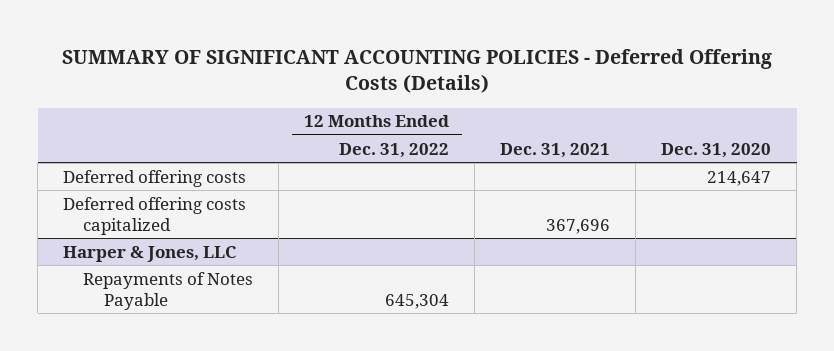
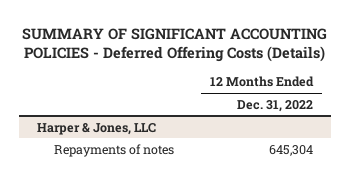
- | 12 Months Ended Dec. 31, 2022 | Dec. 31, 2021 | Dec. 31, 2020
+ | 12 Months Ended Dec. 31, 2022
- Deferred offering costs | | | 214,647
- Deferred offering costs capitalized | | 367,696 |
@ Harper & Jones, LLC
- Repayments of Notes Payable | 645,304 | |
+ Repayments of notes | 645,304

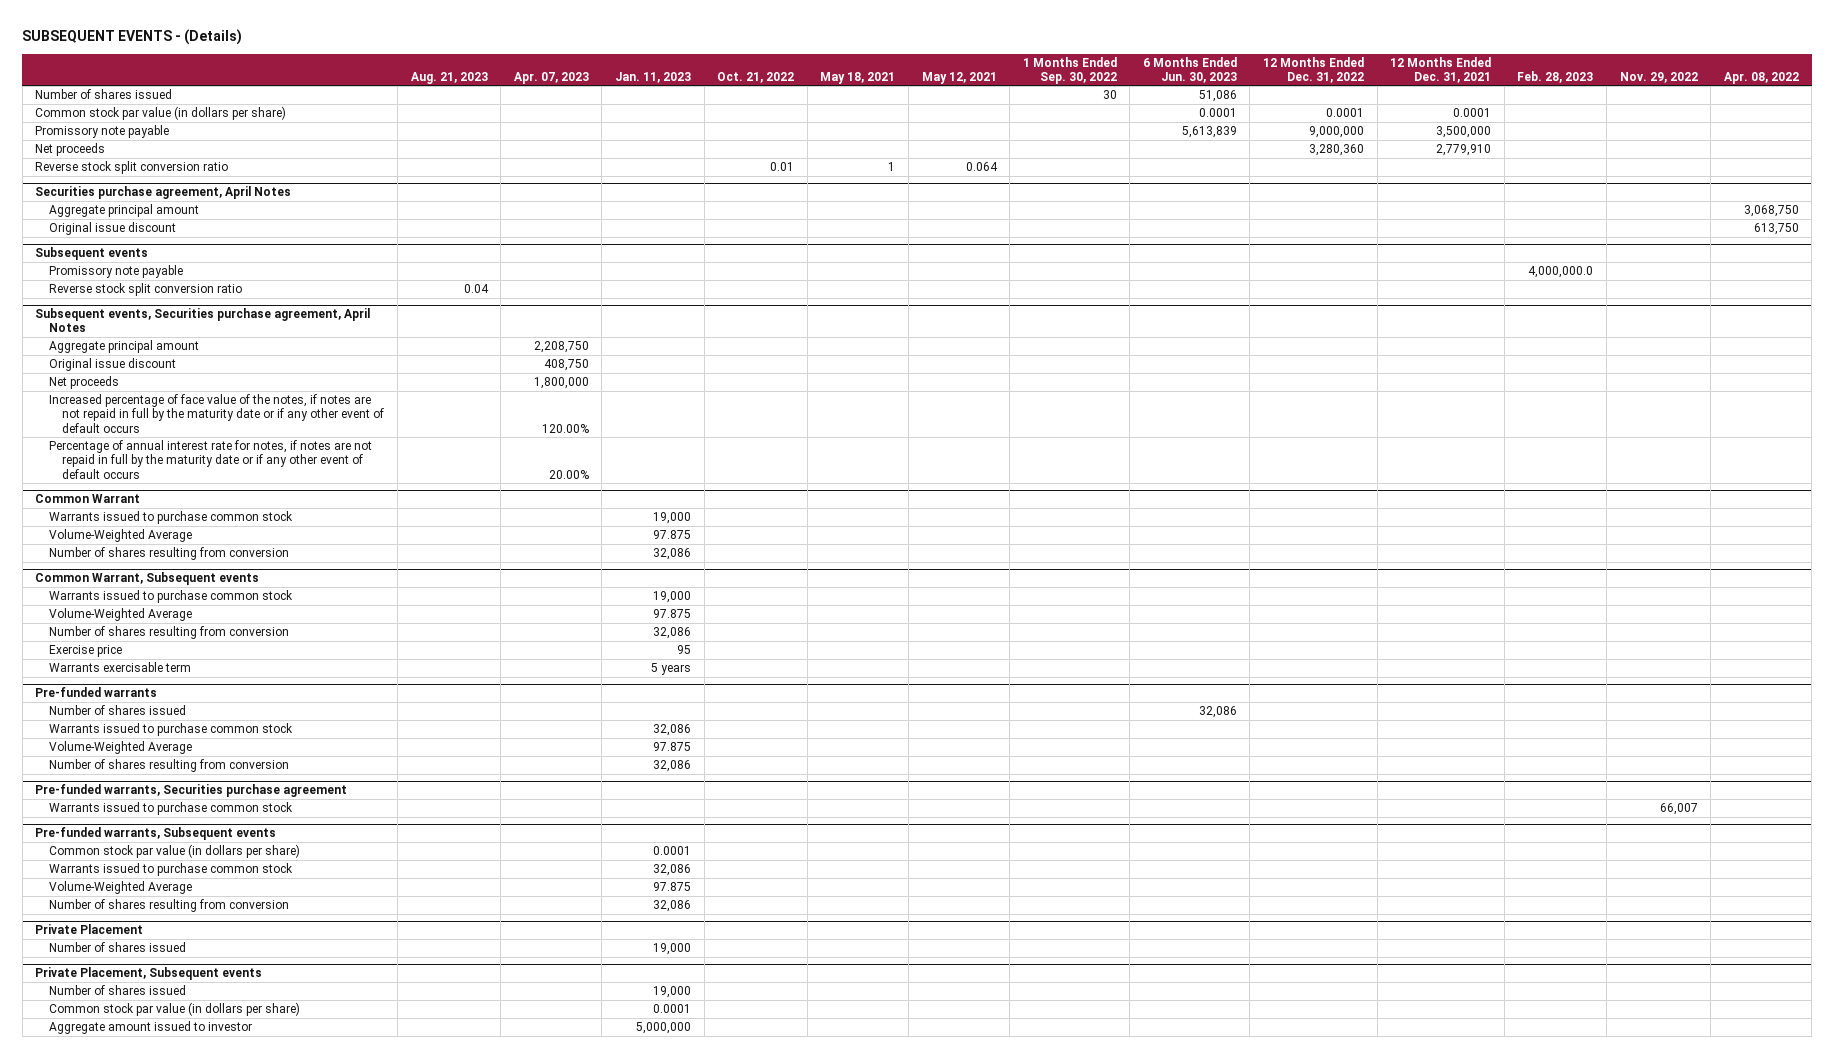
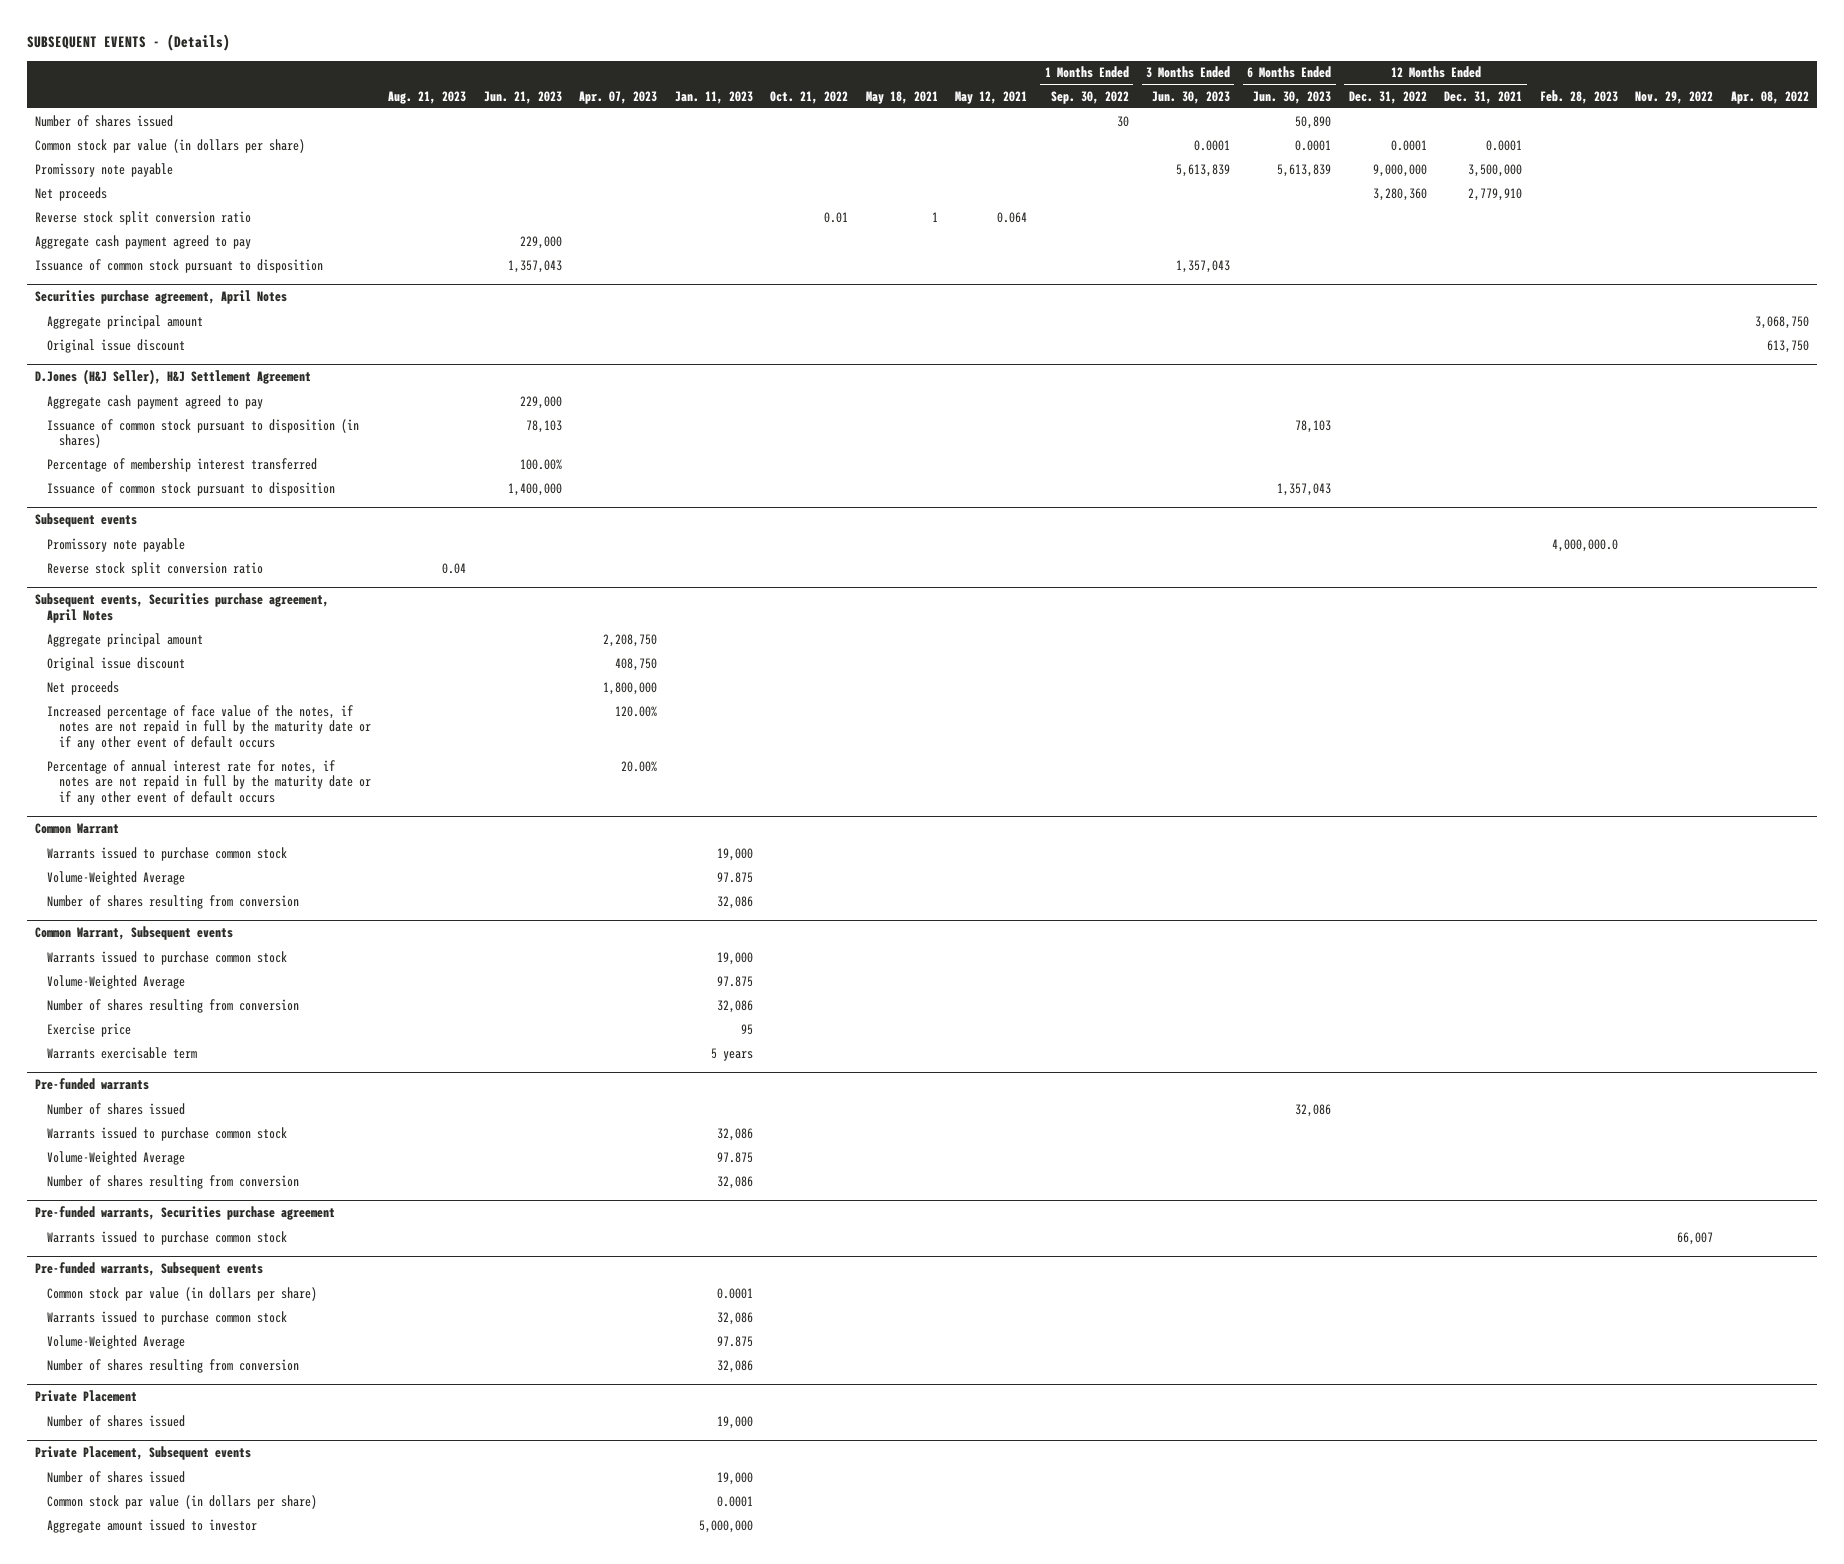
- | Aug. 21, 2023 | Apr. 07, 2023 | Jan. 11, 2023 | Oct. 21, 2022 | May 18, 2021 | May 12, 2021 | 1 Months Ended Sep. 30, 2022 | 6 Months Ended Jun. 30, 2023 | 12 Months Ended Dec. 31, 2022 | 12 Months Ended Dec. 31, 2021 | Feb. 28, 2023 | Nov. 29, 2022 | Apr. 08, 2022
+ | Aug. 21, 2023 | Jun. 21, 2023 | Apr. 07, 2023 | Jan. 11, 2023 | Oct. 21, 2022 | May 18, 2021 | May 12, 2021 | 1 Months Ended Sep. 30, 2022 | 3 Months Ended Jun. 30, 2023 | 6 Months Ended Jun. 30, 2023 | 12 Months Ended Dec. 31, 2022 | 12 Months Ended Dec. 31, 2021 | Feb. 28, 2023 | Nov. 29, 2022 | Apr. 08, 2022
- Number of shares issued | | | | | | | 30 | 51,086 | | | | |
+ Number of shares issued | | | | | | | | 30 | | 50,890 | | | | |
+ Aggregate cash payment agreed to pay | | 229,000 | | | | | | | | | | | | |
+ Issuance of common stock pursuant to disposition | | 1,357,043 | | | | | | | 1,357,043 | | | | | |
+ D.Jones (H&J Seller), H&J Settlement Agreement
+ Aggregate cash payment agreed to pay | | 229,000 | | | | | | | | | | | | |
+ Issuance of common stock pursuant to disposition (in shares) | | 78,103 | | | | | | | | 78,103 | | | | |
+ Percentage of membership interest transferred | | 100.00% | | | | | | | | | | | | |
+ Issuance of common stock pursuant to disposition | | 1,400,000 | | | | | | | | 1,357,043 | | | | |

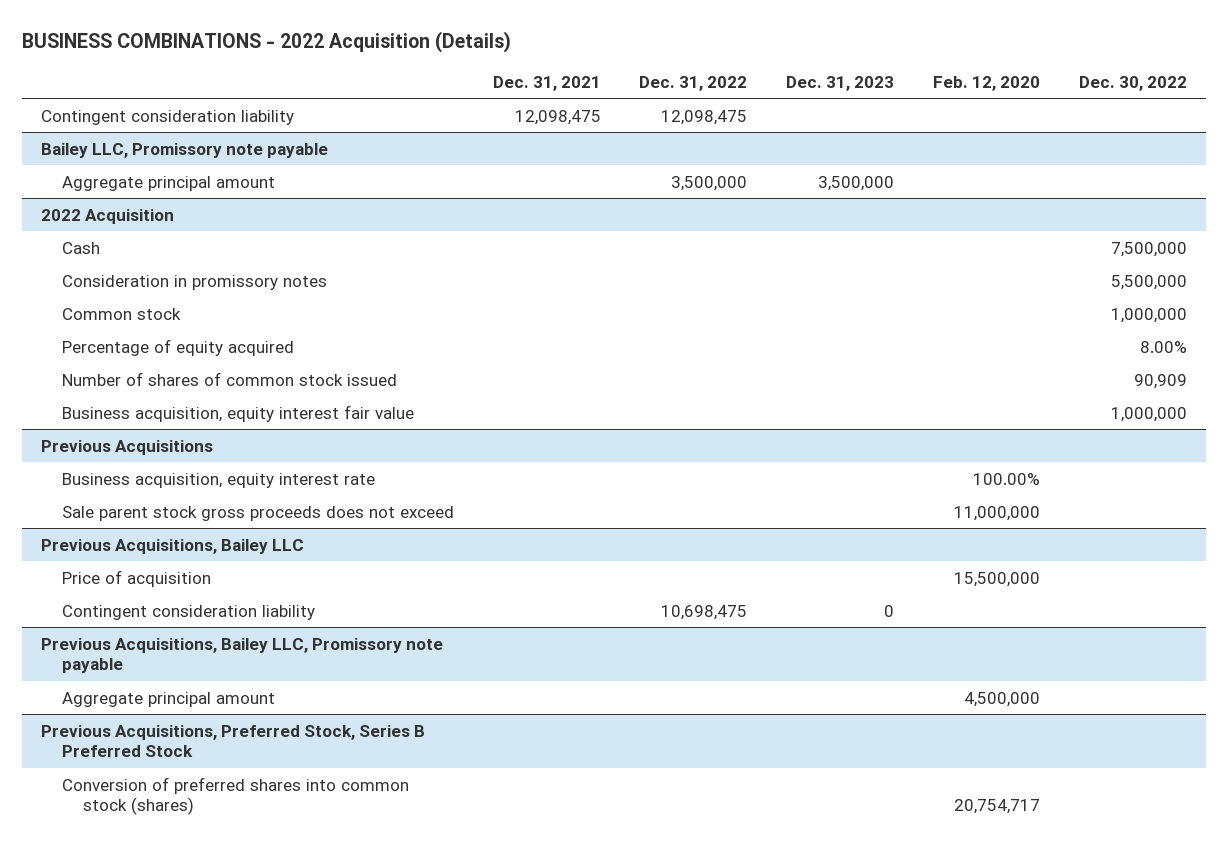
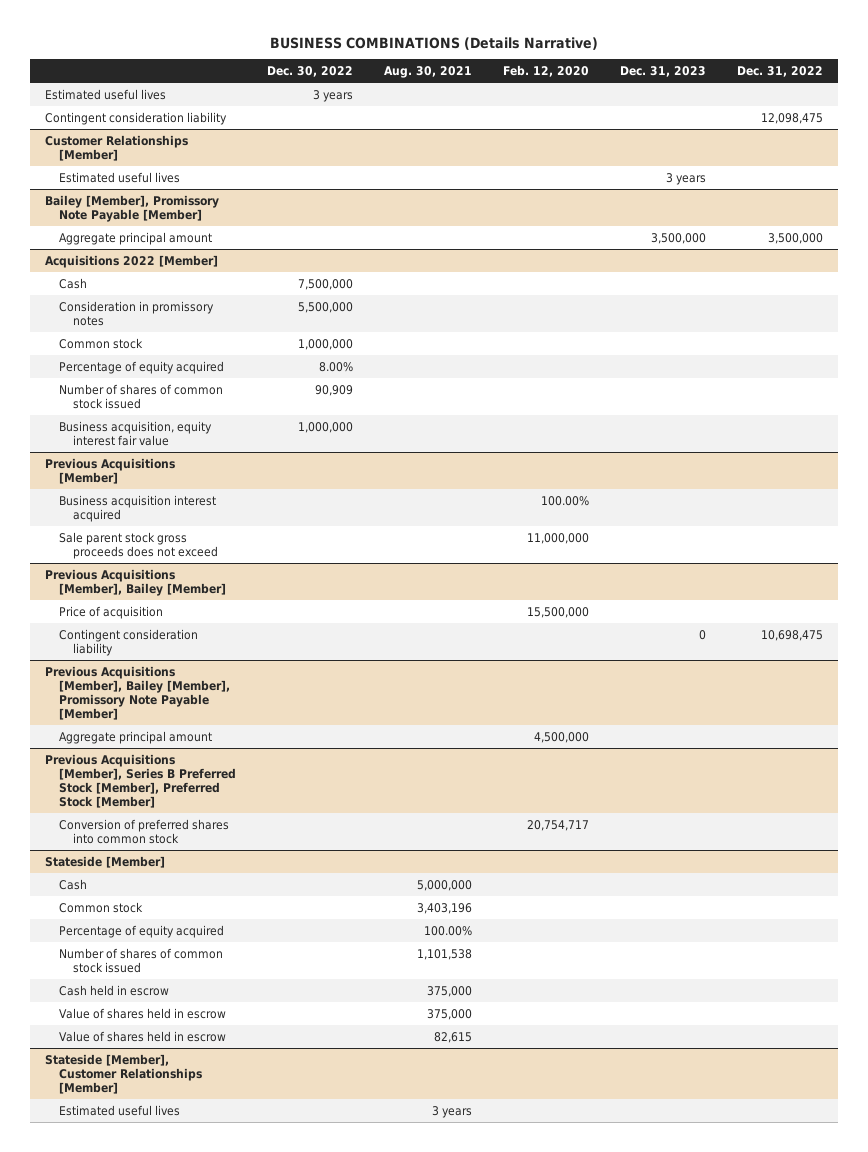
- BUSINESS COMBINATIONS - 2022 Acquisition (Details)
+ BUSINESS COMBINATIONS (Details Narrative)
- | Dec. 31, 2021 | Dec. 31, 2022 | Dec. 31, 2023 | Feb. 12, 2020 | Dec. 30, 2022
+ | Dec. 30, 2022 | Aug. 30, 2021 | Feb. 12, 2020 | Dec. 31, 2023 | Dec. 31, 2022
+ Estimated useful lives | 3 years | | | |
- Bailey LLC, Promissory note payable
+ Customer Relationships [Member]
+ Estimated useful lives | | | | 3 years |
+ Bailey [Member], Promissory Note Payable [Member]
- 2022 Acquisition
+ Acquisitions 2022 [Member]
- Previous Acquisitions
- Business acquisition, equity interest rate | | | | 100.00% |
+ Previous Acquisitions [Member]
+ Business acquisition interest acquired | | | 100.00% | |
- Previous Acquisitions, Bailey LLC
+ Previous Acquisitions [Member], Bailey [Member]
- Previous Acquisitions, Bailey LLC, Promissory note payable
+ Previous Acquisitions [Member], Bailey [Member], Promissory Note Payable [Member]
- Previous Acquisitions, Preferred Stock, Series B Preferred Stock
- Conversion of preferred shares into common stock (shares) | | | | 20,754,717 |
+ Previous Acquisitions [Member], Series B Preferred Stock [Member], Preferred Stock [Member]
+ Conversion of preferred shares into common stock | | | 20,754,717 | |
+ Stateside [Member]
+ Cash | | 5,000,000 | | |
+ Common stock | | 3,403,196 | | |
+ Percentage of equity acquired | | 100.00% | | |
+ Number of shares of common stock issued | | 1,101,538 | | |
+ Cash held in escrow | | 375,000 | | |
+ Value of shares held in escrow | | 375,000 | | |
+ Value of shares held in escrow | | 82,615 | | |
+ Stateside [Member], Customer Relationships [Member]
+ Estimated useful lives | | 3 years | | |

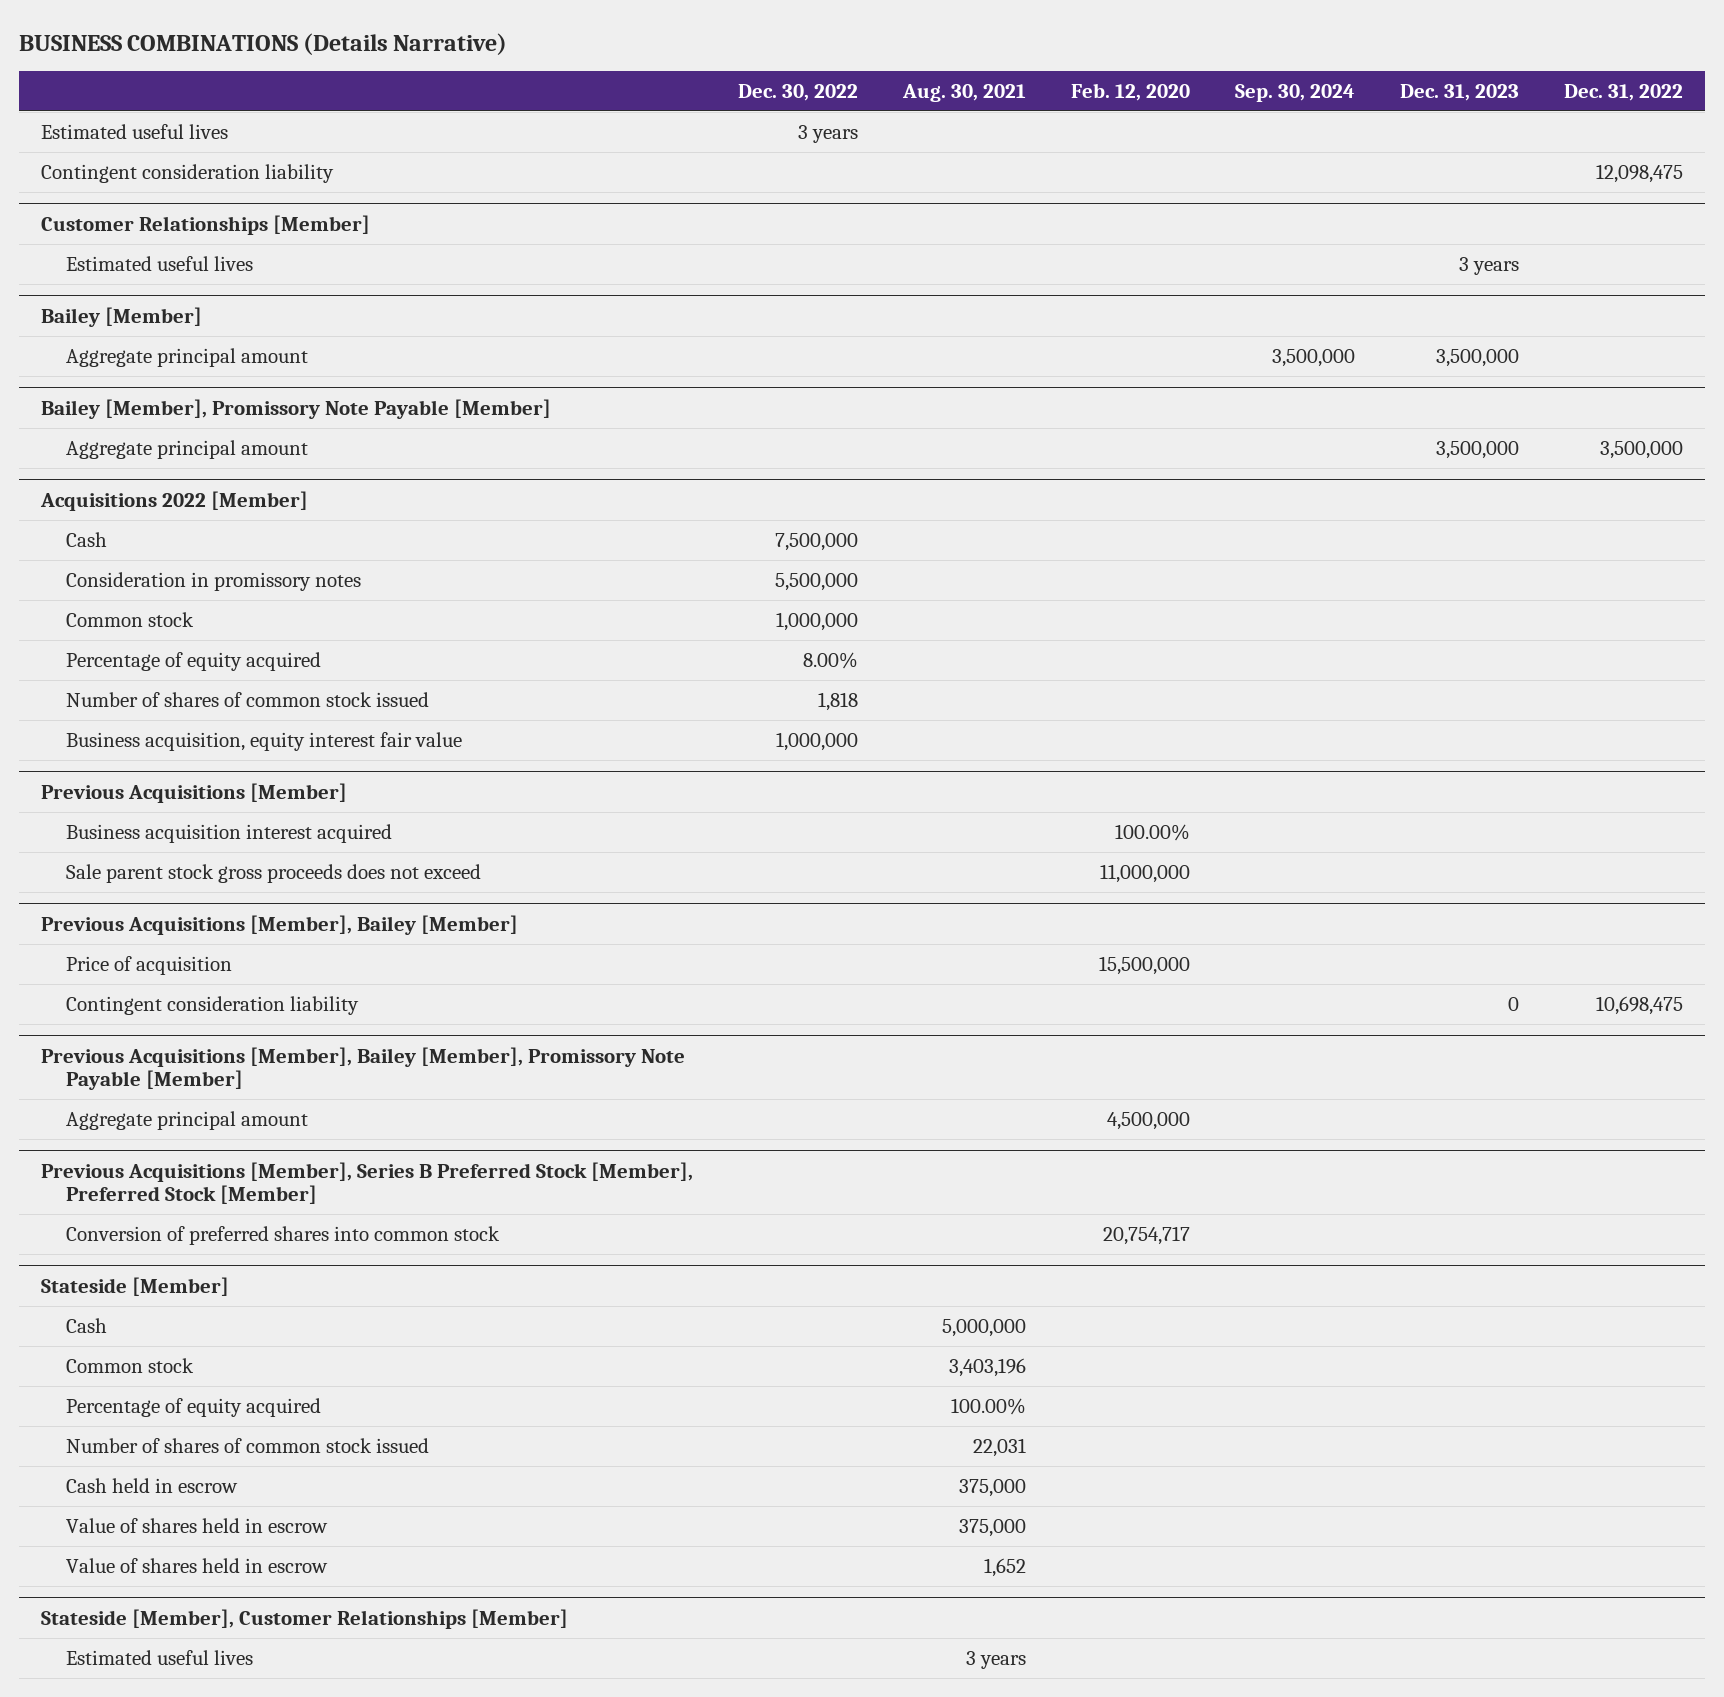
- | Dec. 30, 2022 | Aug. 30, 2021 | Feb. 12, 2020 | Dec. 31, 2023 | Dec. 31, 2022
+ | Dec. 30, 2022 | Aug. 30, 2021 | Feb. 12, 2020 | Sep. 30, 2024 | Dec. 31, 2023 | Dec. 31, 2022
+ Bailey [Member]
+ Aggregate principal amount | | | | 3,500,000 | 3,500,000 |
@ Acquisitions 2022 [Member]
- Number of shares of common stock issued | 90,909 | | | |
+ Number of shares of common stock issued | 1,818 | | | | |
@ Stateside [Member]
- Number of shares of common stock issued | | 1,101,538 | | |
+ Number of shares of common stock issued | | 22,031 | | | |
- Value of shares held in escrow | | 82,615 | | |
+ Value of shares held in escrow | | 1,652 | | | |

